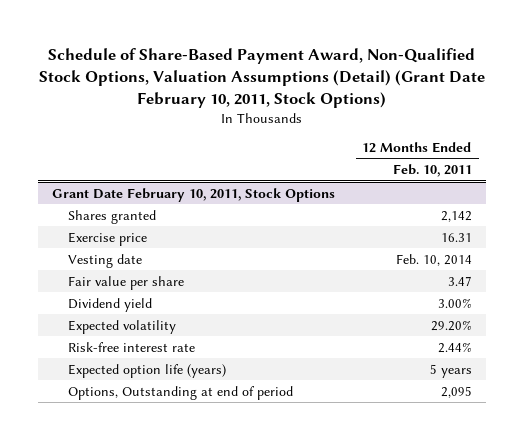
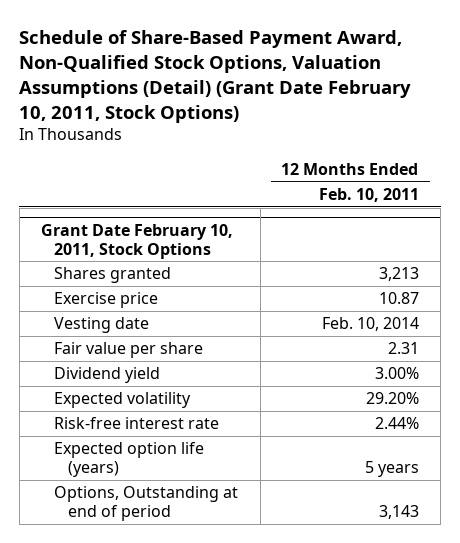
@ Grant Date February 10, 2011, Stock Options
- Shares granted | 2,142
- Exercise price | 16.31
+ Shares granted | 3,213
+ Exercise price | 10.87
- Fair value per share | 3.47
+ Fair value per share | 2.31
- Options, Outstanding at end of period | 2,095
+ Options, Outstanding at end of period | 3,143

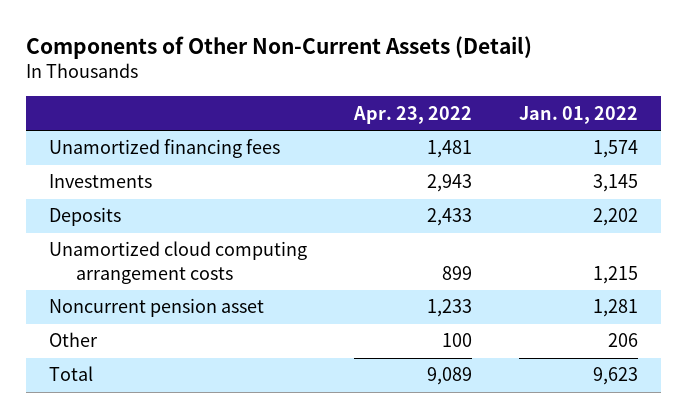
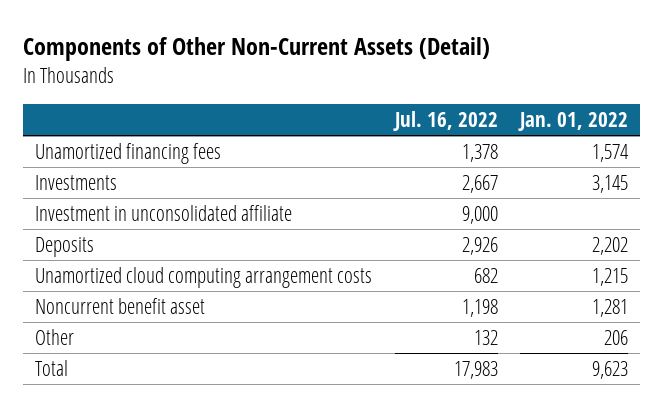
- | Apr. 23, 2022 | Jan. 01, 2022
+ | Jul. 16, 2022 | Jan. 01, 2022
+ Investment in unconsolidated affiliate | 9,000 |
- Noncurrent pension asset | 1,233 | 1,281
+ Noncurrent benefit asset | 1,198 | 1,281

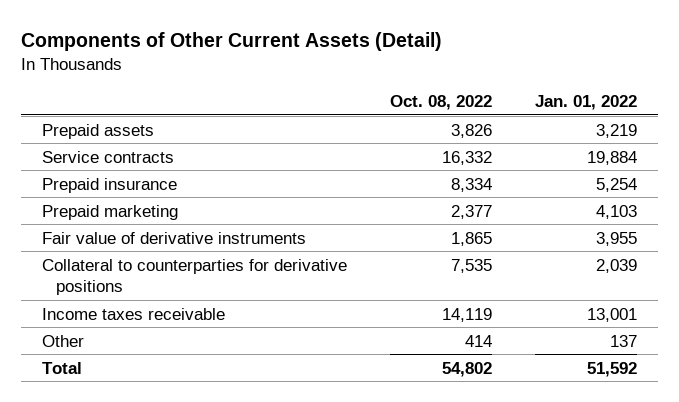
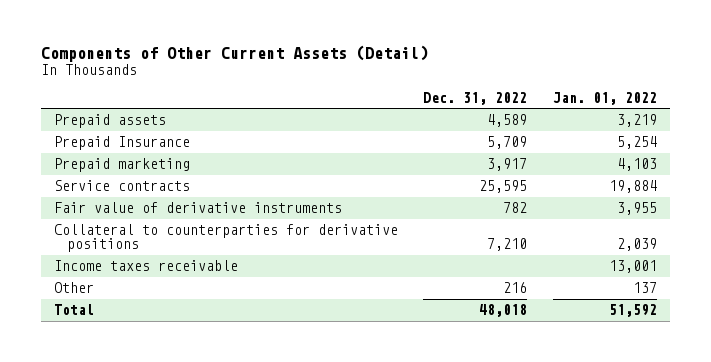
- | Oct. 08, 2022 | Jan. 01, 2022
+ | Dec. 31, 2022 | Jan. 01, 2022
- Prepaid insurance | 8,334 | 5,254
+ Prepaid Insurance | 5,709 | 5,254
moved down: Service contracts | 25,595 | 19,884

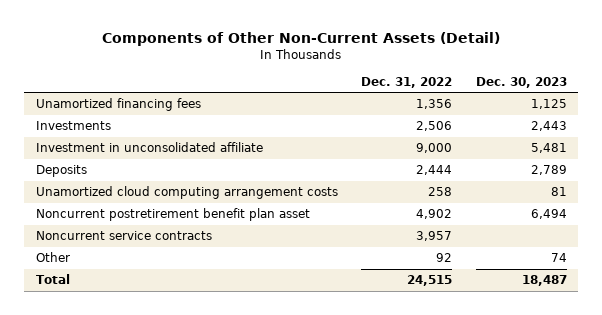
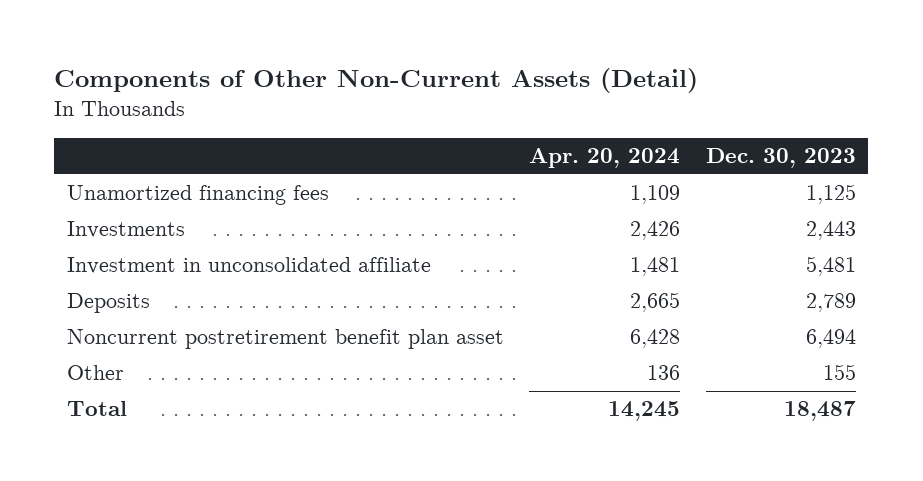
- | Dec. 31, 2022 | Dec. 30, 2023
+ | Apr. 20, 2024 | Dec. 30, 2023
- Unamortized cloud computing arrangement costs | 258 | 81
- Noncurrent service contracts | 3,957 |
- Other | 92 | 74
+ Other | 136 | 155

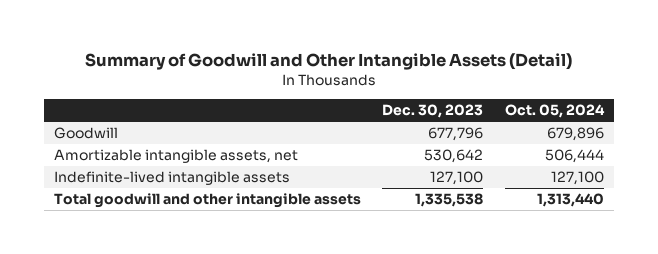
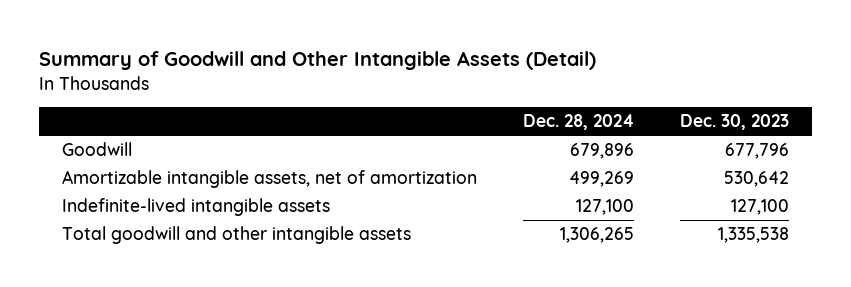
- | Dec. 30, 2023 | Oct. 05, 2024
+ | Dec. 28, 2024 | Dec. 30, 2023
- Amortizable intangible assets, net | 530,642 | 506,444
+ Amortizable intangible assets, net of amortization | 499,269 | 530,642

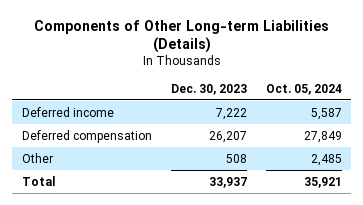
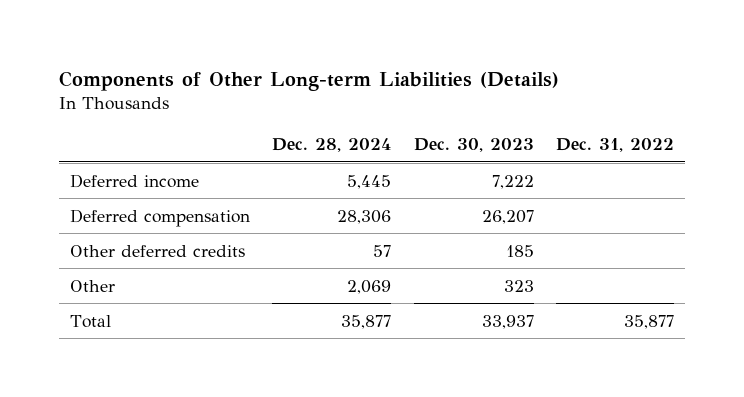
- | Dec. 30, 2023 | Oct. 05, 2024
+ | Dec. 28, 2024 | Dec. 30, 2023 | Dec. 31, 2022
- Other | 508 | 2,485
+ Other deferred credits | 57 | 185 |
+ Other | 2,069 | 323 |

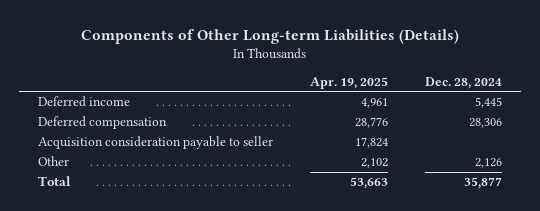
- | Dec. 28, 2024 | Dec. 30, 2023 | Dec. 31, 2022
+ | Apr. 19, 2025 | Dec. 28, 2024
- Other deferred credits | 57 | 185 |
- Other | 2,069 | 323 |
+ Acquisition consideration payable to seller | 17,824 |
+ Other | 2,102 | 2,126

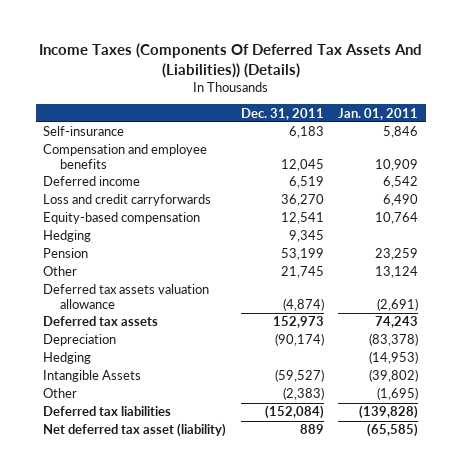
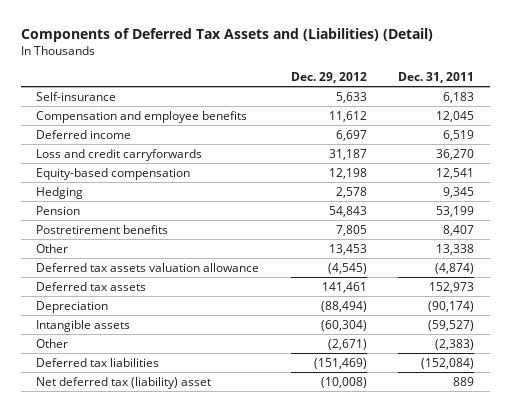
- Income Taxes (Components Of Deferred Tax Assets And (Liabilities)) (Details)
+ Components of Deferred Tax Assets and (Liabilities) (Detail)
- | Dec. 31, 2011 | Jan. 01, 2011
+ | Dec. 29, 2012 | Dec. 31, 2011
- Other | 21,745 | 13,124
+ Postretirement benefits | 7,805 | 8,407
+ Other | 13,453 | 13,338
- Hedging | | (14,953)
- Intangible Assets | (59,527) | (39,802)
+ Intangible assets | (60,304) | (59,527)
- Net deferred tax asset (liability) | 889 | (65,585)
+ Net deferred tax (liability) asset | (10,008) | 889

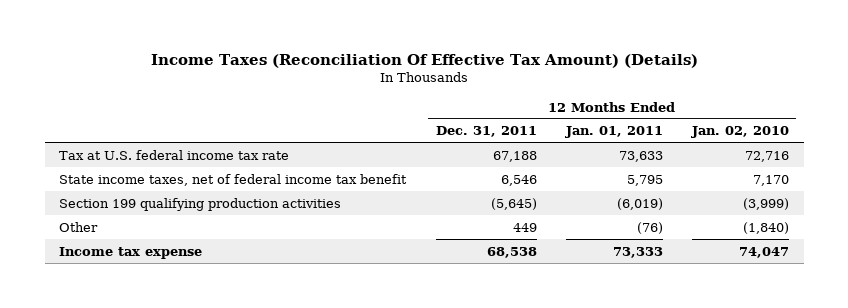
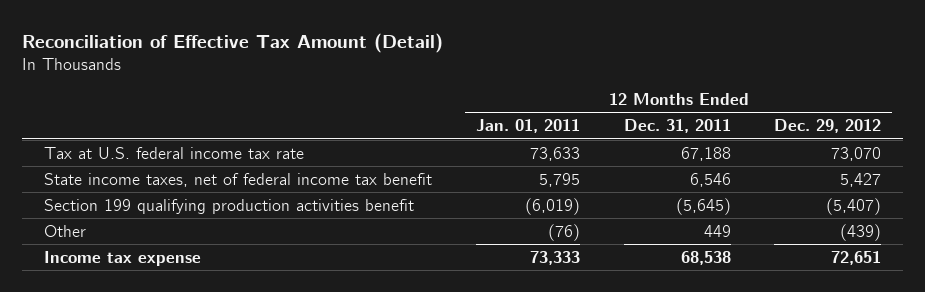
- Income Taxes (Reconciliation Of Effective Tax Amount) (Details)
+ Reconciliation of Effective Tax Amount (Detail)
- | 12 Months Ended Dec. 31, 2011 | 12 Months Ended Jan. 01, 2011 | 12 Months Ended Jan. 02, 2010
+ | 12 Months Ended Jan. 01, 2011 | 12 Months Ended Dec. 31, 2011 | 12 Months Ended Dec. 29, 2012
- Section 199 qualifying production activities | (5,645) | (6,019) | (3,999)
+ Section 199 qualifying production activities benefit | (6,019) | (5,645) | (5,407)

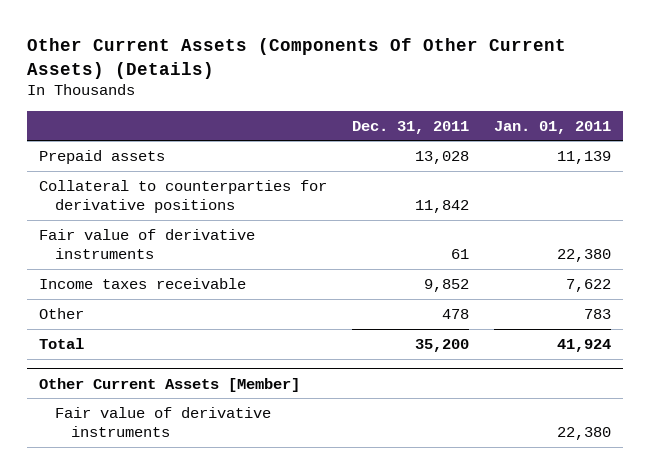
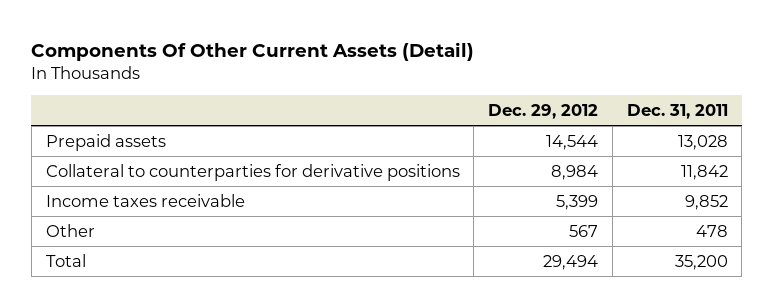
- Other Current Assets (Components Of Other Current Assets) (Details)
+ Components Of Other Current Assets (Detail)
- | Dec. 31, 2011 | Jan. 01, 2011
+ | Dec. 29, 2012 | Dec. 31, 2011
- Fair value of derivative instruments | 61 | 22,380
- Other Current Assets [Member]
- Fair value of derivative instruments | | 22,380

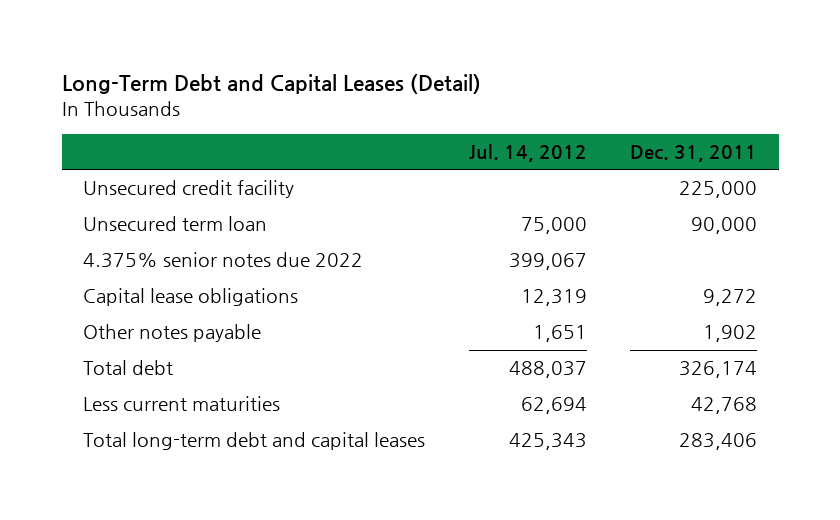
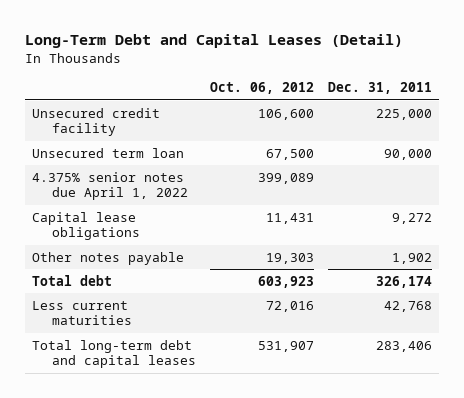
- | Jul. 14, 2012 | Dec. 31, 2011
+ | Oct. 06, 2012 | Dec. 31, 2011
- 4.375% senior notes due 2022 | 399,067 |
+ 4.375% senior notes due April 1, 2022 | 399,089 |

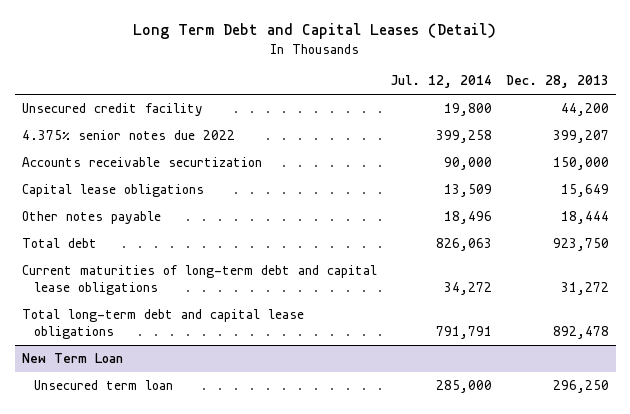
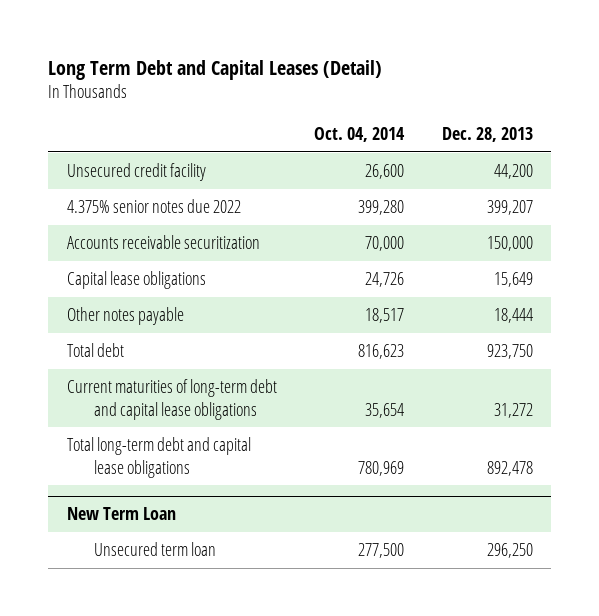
- | Jul. 12, 2014 | Dec. 28, 2013
+ | Oct. 04, 2014 | Dec. 28, 2013
- Accounts receivable securtization | 90,000 | 150,000
+ Accounts receivable securitization | 70,000 | 150,000

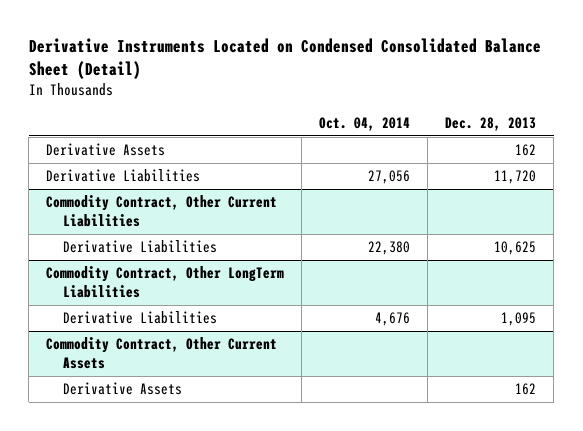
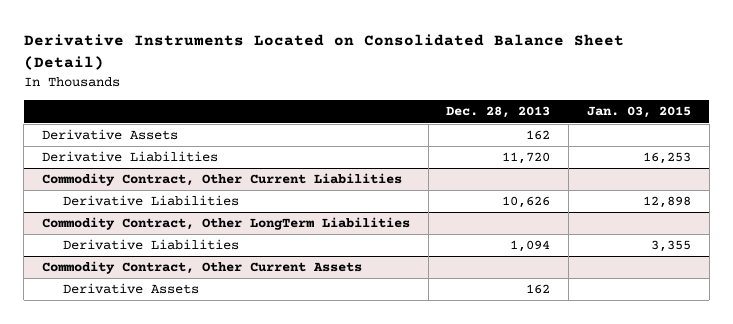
- Derivative Instruments Located on Condensed Consolidated Balance Sheet (Detail)
+ Derivative Instruments Located on Consolidated Balance Sheet (Detail)
- | Oct. 04, 2014 | Dec. 28, 2013
+ | Dec. 28, 2013 | Jan. 03, 2015
@ Commodity Contract, Other Current Liabilities
- Derivative Liabilities | 22,380 | 10,625
+ Derivative Liabilities | 10,626 | 12,898
@ Commodity Contract, Other LongTerm Liabilities
- Derivative Liabilities | 4,676 | 1,095
+ Derivative Liabilities | 1,094 | 3,355

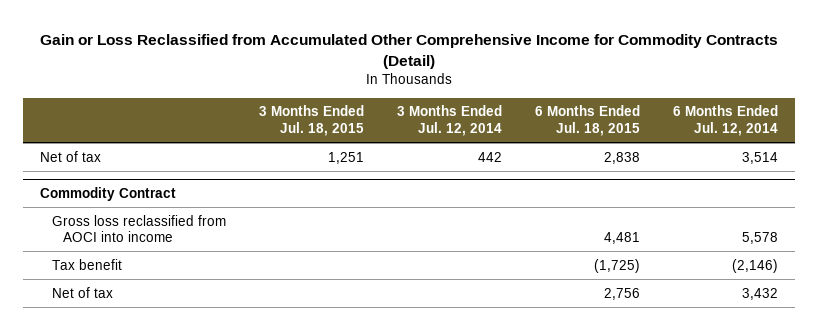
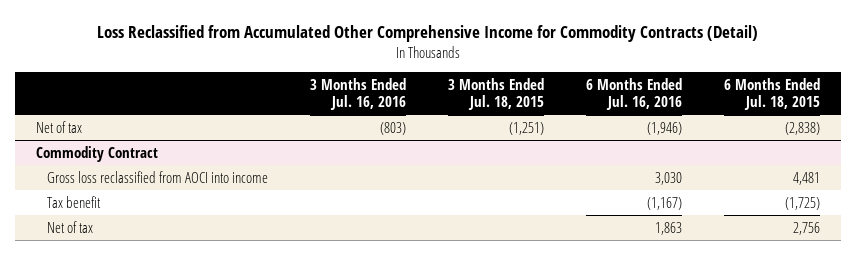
- Gain or Loss Reclassified from Accumulated Other Comprehensive Income for Commodity Contracts (Detail)
+ Loss Reclassified from Accumulated Other Comprehensive Income for Commodity Contracts (Detail)
- | 3 Months Ended Jul. 18, 2015 | 3 Months Ended Jul. 12, 2014 | 6 Months Ended Jul. 18, 2015 | 6 Months Ended Jul. 12, 2014
+ | 3 Months Ended Jul. 16, 2016 | 3 Months Ended Jul. 18, 2015 | 6 Months Ended Jul. 16, 2016 | 6 Months Ended Jul. 18, 2015
- Net of tax | 1,251 | 442 | 2,838 | 3,514
+ Net of tax | (803) | (1,251) | (1,946) | (2,838)

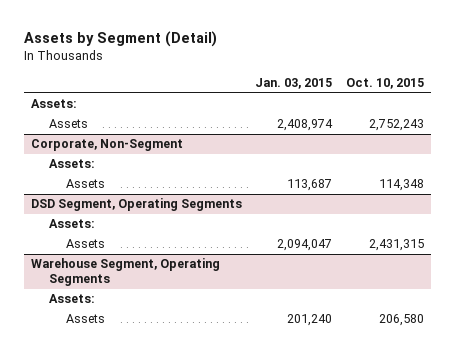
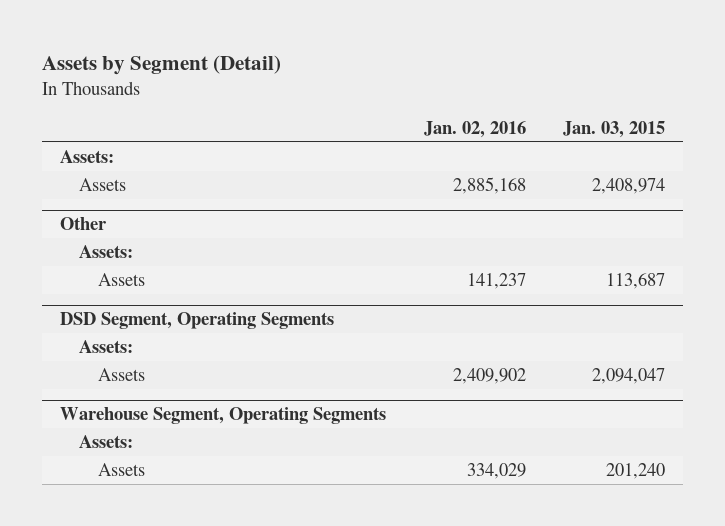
- | Jan. 03, 2015 | Oct. 10, 2015
+ | Jan. 02, 2016 | Jan. 03, 2015
- Corporate, Non-Segment
+ Other

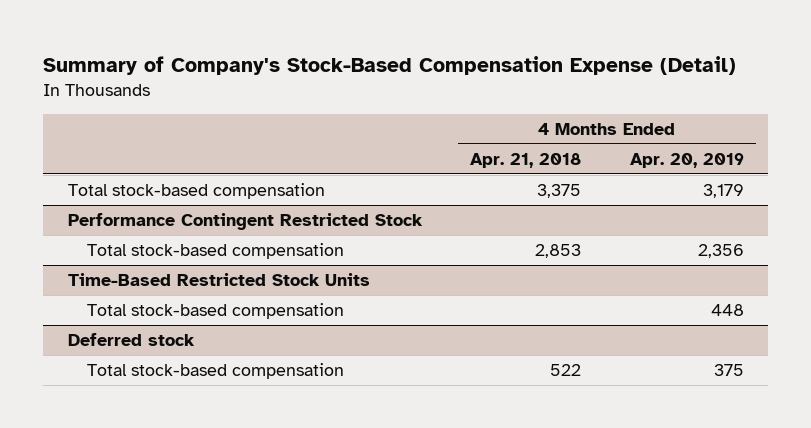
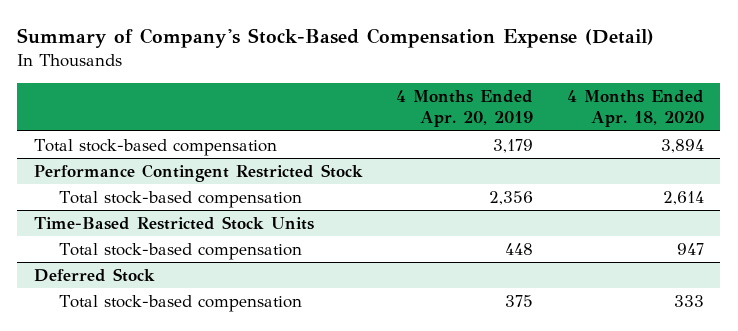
- | 4 Months Ended Apr. 21, 2018 | 4 Months Ended Apr. 20, 2019
+ | 4 Months Ended Apr. 20, 2019 | 4 Months Ended Apr. 18, 2020
- Deferred stock
+ Deferred Stock

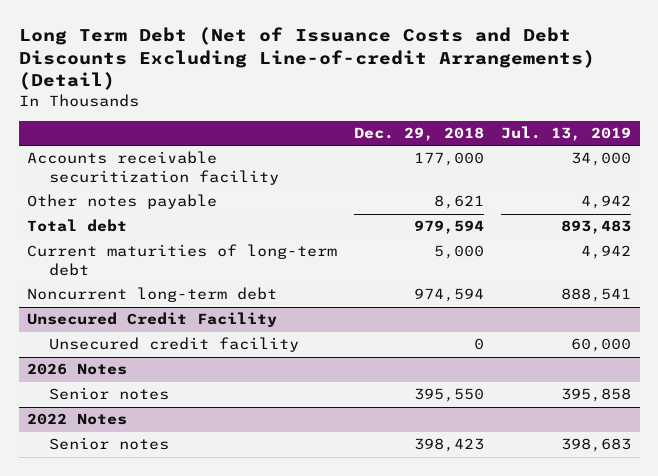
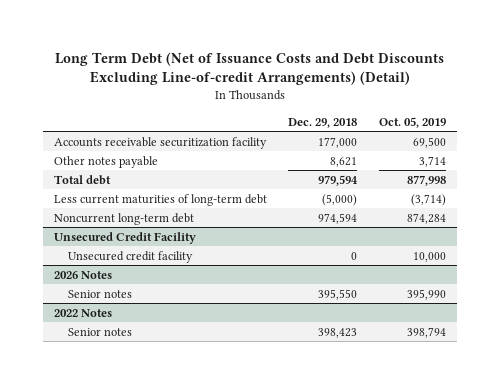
- | Dec. 29, 2018 | Jul. 13, 2019
+ | Dec. 29, 2018 | Oct. 05, 2019
- Current maturities of long-term debt | 5,000 | 4,942
+ Less current maturities of long-term debt | (5,000) | (3,714)

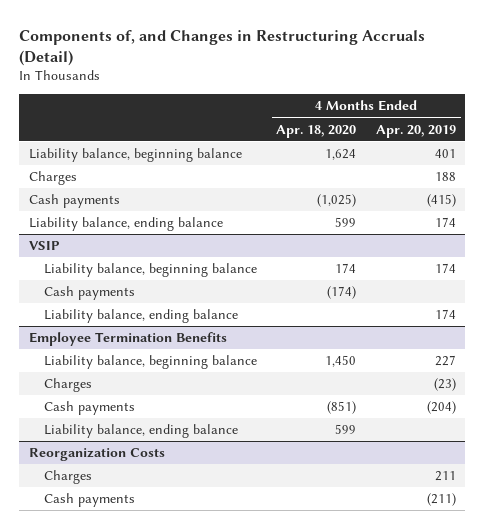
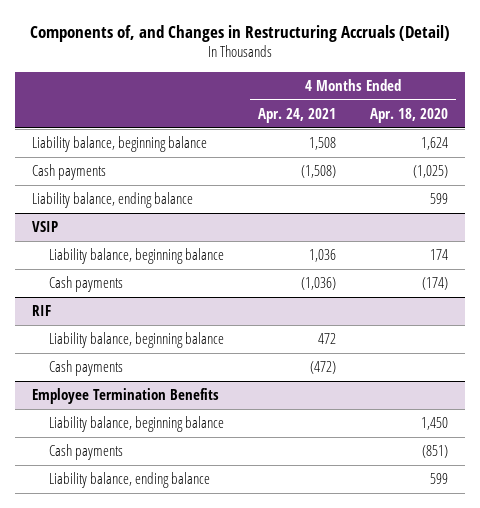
- | 4 Months Ended Apr. 18, 2020 | 4 Months Ended Apr. 20, 2019
+ | 4 Months Ended Apr. 24, 2021 | 4 Months Ended Apr. 18, 2020
- Charges | | 188
@ VSIP
- Liability balance, ending balance | | 174
+ RIF
+ Liability balance, beginning balance | 472 |
+ Cash payments | (472) |
@ Employee Termination Benefits
- Charges | | (23)
- Reorganization Costs
- Charges | | 211
- Cash payments | | (211)

